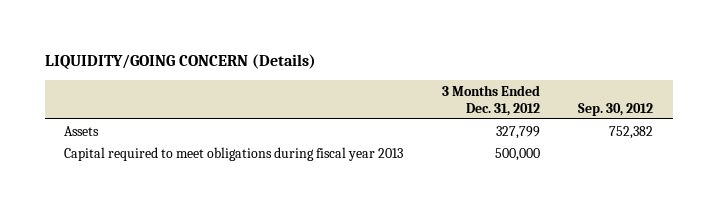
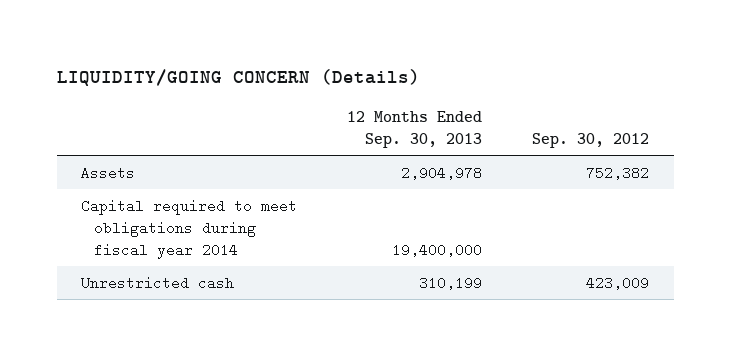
- | 3 Months Ended Dec. 31, 2012 | Sep. 30, 2012
+ | 12 Months Ended Sep. 30, 2013 | Sep. 30, 2012
- Capital required to meet obligations during fiscal year 2013 | 500,000 |
+ Capital required to meet obligations during fiscal year 2014 | 19,400,000 |
+ Unrestricted cash | 310,199 | 423,009

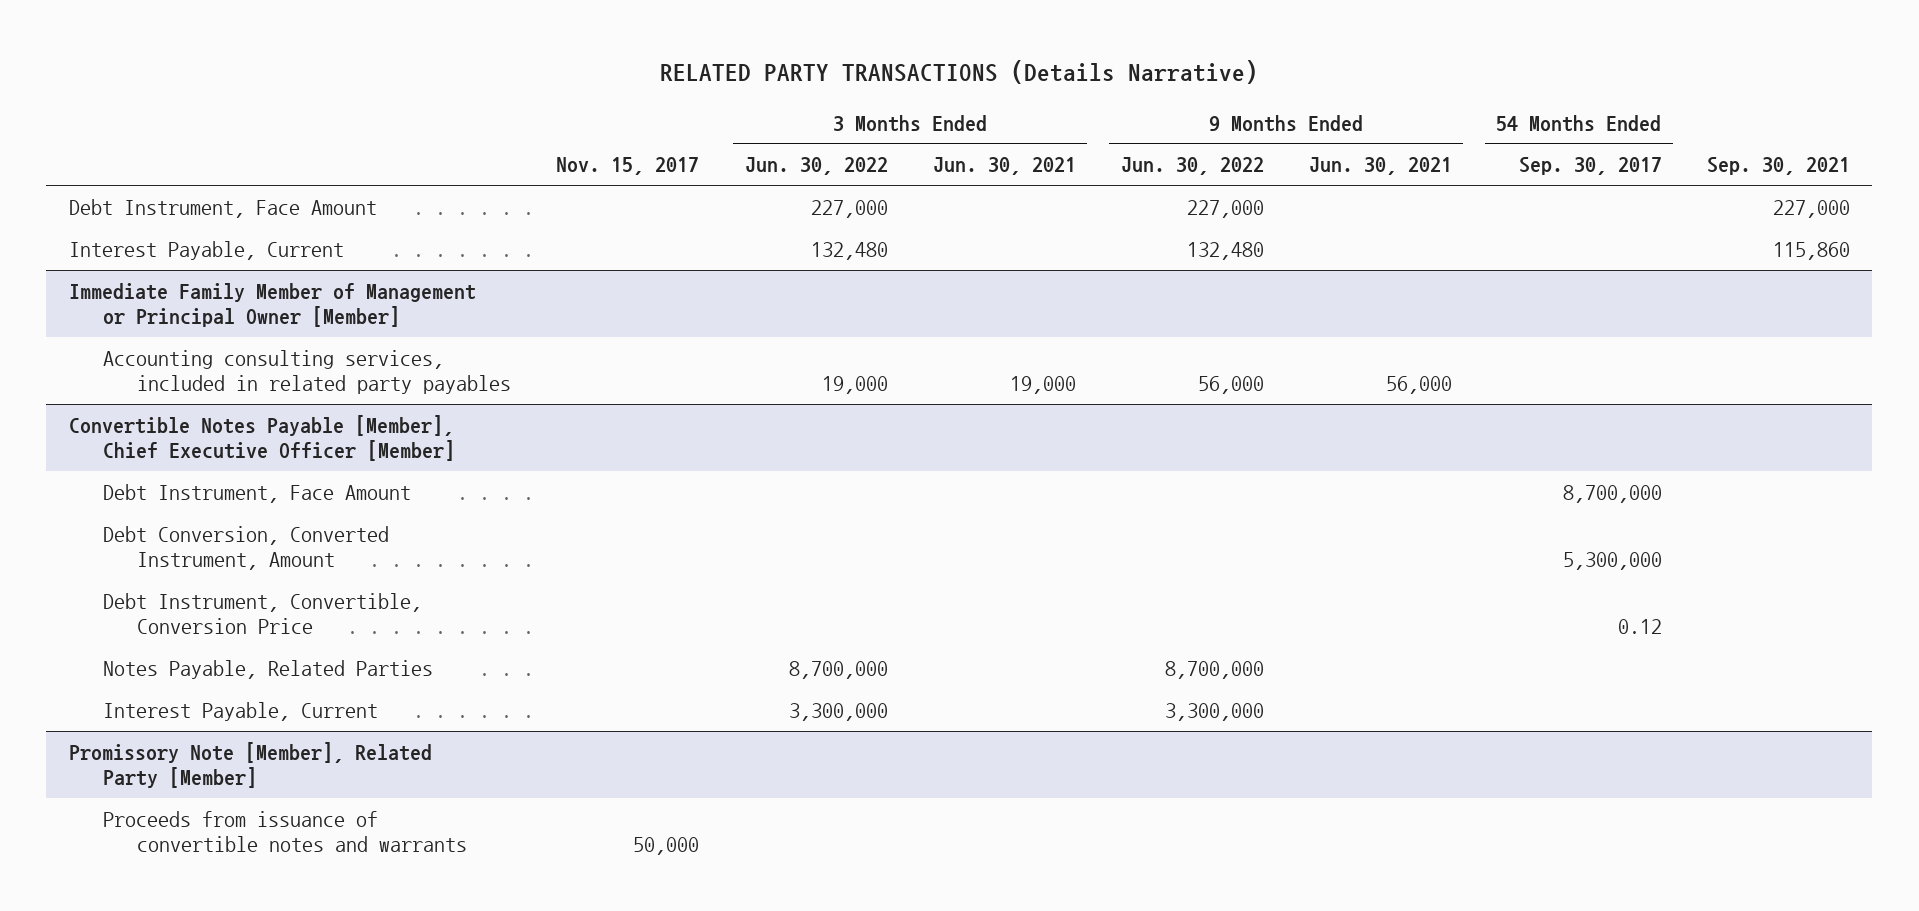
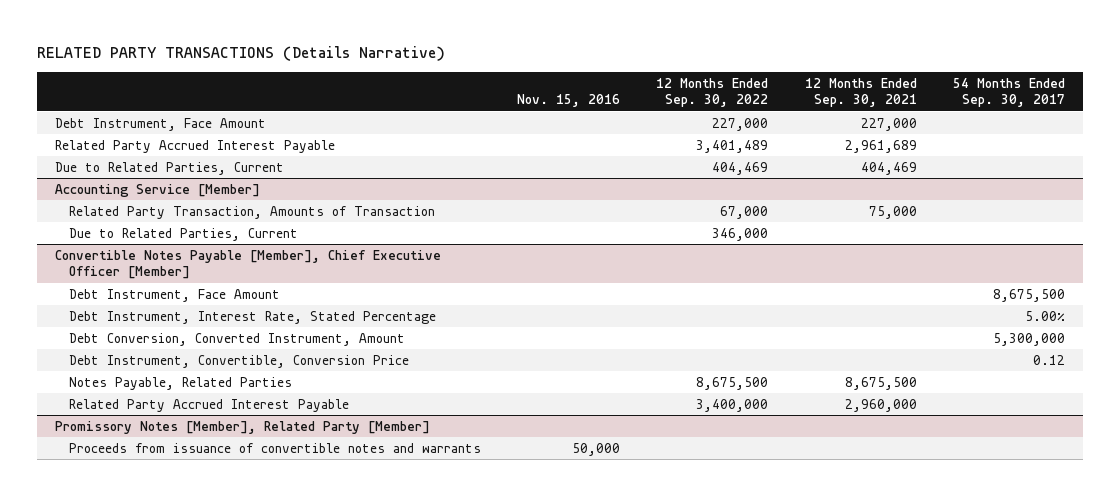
- | Nov. 15, 2017 | 3 Months Ended Jun. 30, 2022 | 3 Months Ended Jun. 30, 2021 | 9 Months Ended Jun. 30, 2022 | 9 Months Ended Jun. 30, 2021 | 54 Months Ended Sep. 30, 2017 | Sep. 30, 2021
+ | Nov. 15, 2016 | 12 Months Ended Sep. 30, 2022 | 12 Months Ended Sep. 30, 2021 | 54 Months Ended Sep. 30, 2017
- Interest Payable, Current | | 132,480 | | 132,480 | | | 115,860
- Immediate Family Member of Management or Principal Owner [Member]
- Accounting consulting services, included in related party payables | | 19,000 | 19,000 | 56,000 | 56,000 | |
+ Related Party Accrued Interest Payable | | 3,401,489 | 2,961,689 |
+ Due to Related Parties, Current | | 404,469 | 404,469 |
+ Accounting Service [Member]
+ Related Party Transaction, Amounts of Transaction | | 67,000 | 75,000 |
+ Due to Related Parties, Current | | 346,000 | |
@ Convertible Notes Payable [Member], Chief Executive Officer [Member]
- Debt Instrument, Face Amount | | | | | | 8,700,000 |
+ Debt Instrument, Face Amount | | | | 8,675,500
+ Debt Instrument, Interest Rate, Stated Percentage | | | | 5.00%
- Interest Payable, Current | | 3,300,000 | | 3,300,000 | | |
- Promissory Note [Member], Related Party [Member]
@ Convertible Notes Payable [Member], Chief Executive Officer [Member]
+ Related Party Accrued Interest Payable | | 3,400,000 | 2,960,000 |
+ Promissory Notes [Member], Related Party [Member]

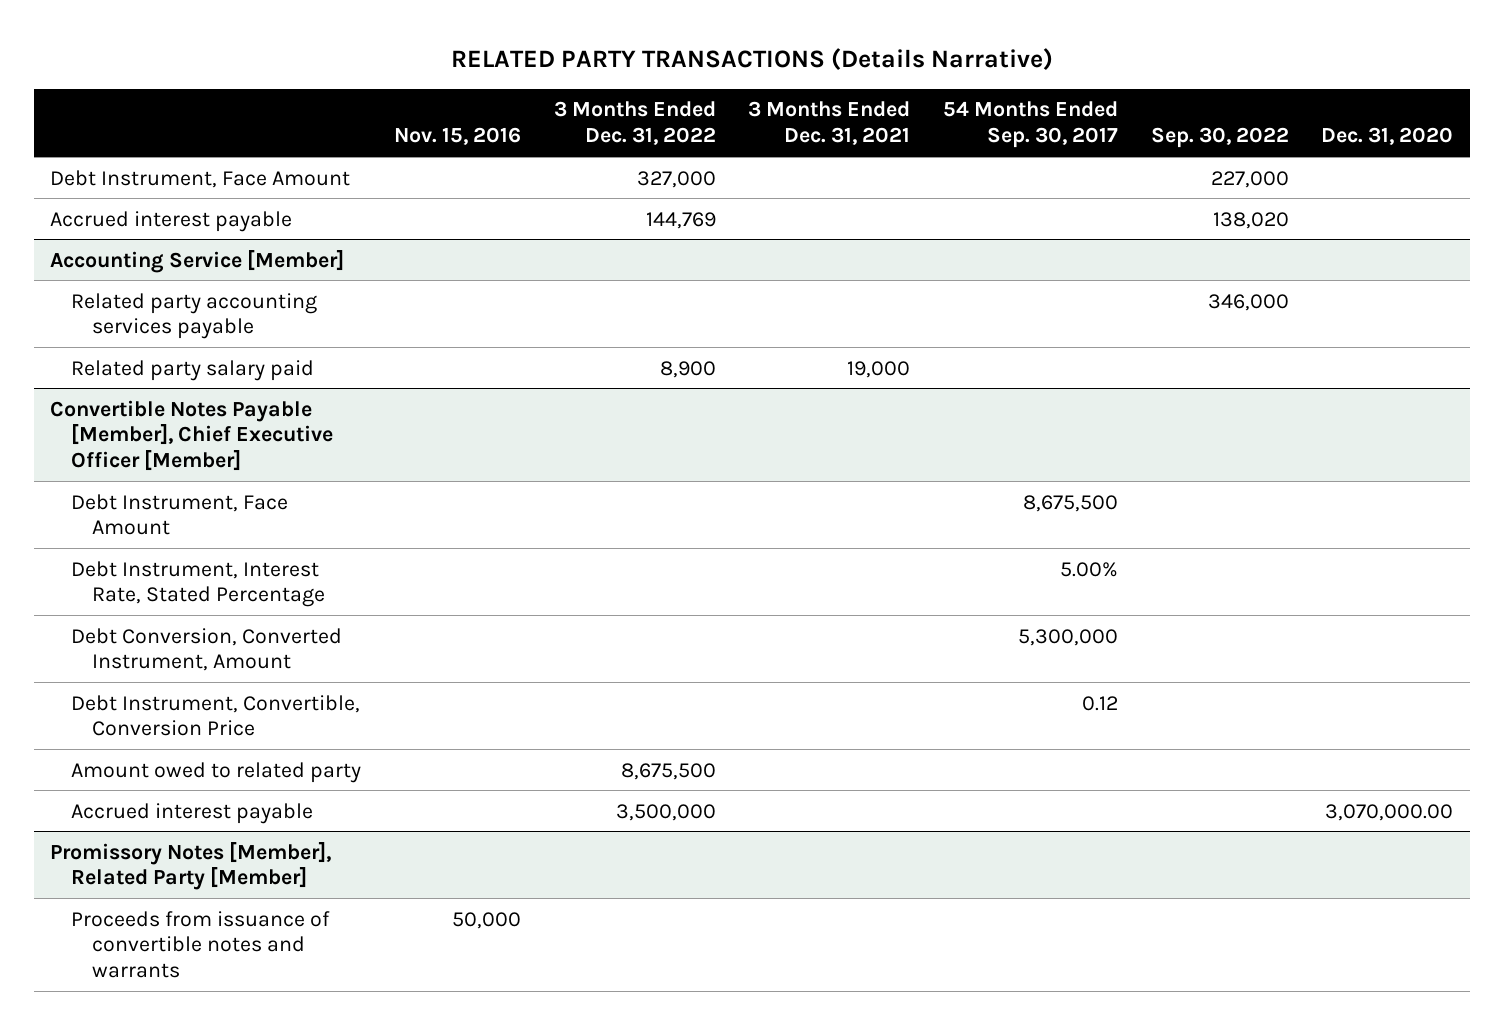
- | Nov. 15, 2016 | 12 Months Ended Sep. 30, 2022 | 12 Months Ended Sep. 30, 2021 | 54 Months Ended Sep. 30, 2017
+ | Nov. 15, 2016 | 3 Months Ended Dec. 31, 2022 | 3 Months Ended Dec. 31, 2021 | 54 Months Ended Sep. 30, 2017 | Sep. 30, 2022 | Dec. 31, 2020
- Related Party Accrued Interest Payable | | 3,401,489 | 2,961,689 |
- Due to Related Parties, Current | | 404,469 | 404,469 |
+ Accrued interest payable | | 144,769 | | | 138,020 |
@ Accounting Service [Member]
- Related Party Transaction, Amounts of Transaction | | 67,000 | 75,000 |
- Due to Related Parties, Current | | 346,000 | |
+ Related party accounting services payable | | | | | 346,000 |
+ Related party salary paid | | 8,900 | 19,000 | | |
@ Convertible Notes Payable [Member], Chief Executive Officer [Member]
- Notes Payable, Related Parties | | 8,675,500 | 8,675,500 |
- Related Party Accrued Interest Payable | | 3,400,000 | 2,960,000 |
+ Amount owed to related party | | 8,675,500 | | | |
+ Accrued interest payable | | 3,500,000 | | | | 3,070,000.00

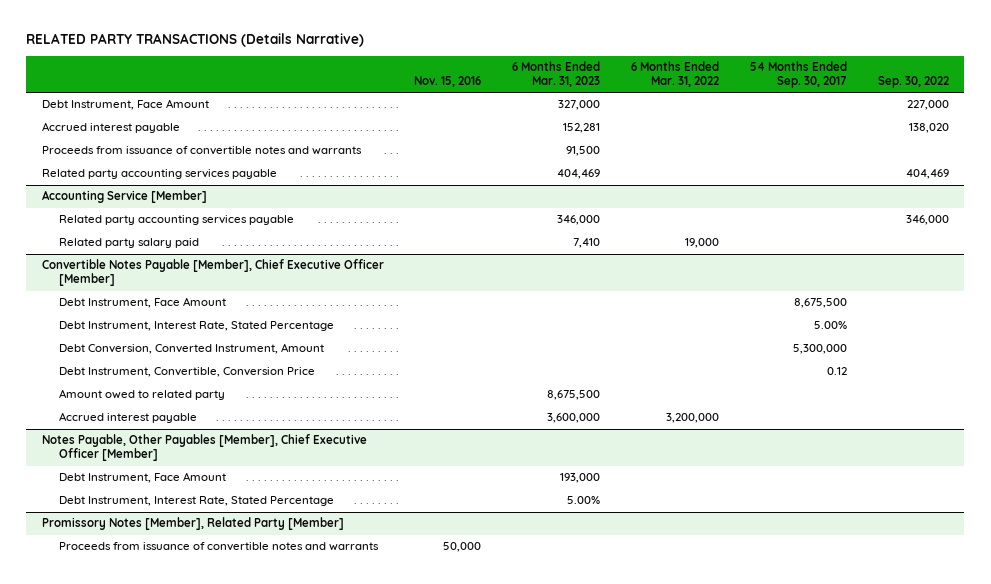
- | Nov. 15, 2016 | 3 Months Ended Dec. 31, 2022 | 3 Months Ended Dec. 31, 2021 | 54 Months Ended Sep. 30, 2017 | Sep. 30, 2022 | Dec. 31, 2020
+ | Nov. 15, 2016 | 6 Months Ended Mar. 31, 2023 | 6 Months Ended Mar. 31, 2022 | 54 Months Ended Sep. 30, 2017 | Sep. 30, 2022
+ Proceeds from issuance of convertible notes and warrants | | 91,500 | | |
+ Related party accounting services payable | | 404,469 | | | 404,469
+ Notes Payable, Other Payables [Member], Chief Executive Officer [Member]
+ Debt Instrument, Face Amount | | 193,000 | | |
+ Debt Instrument, Interest Rate, Stated Percentage | | 5.00% | | |

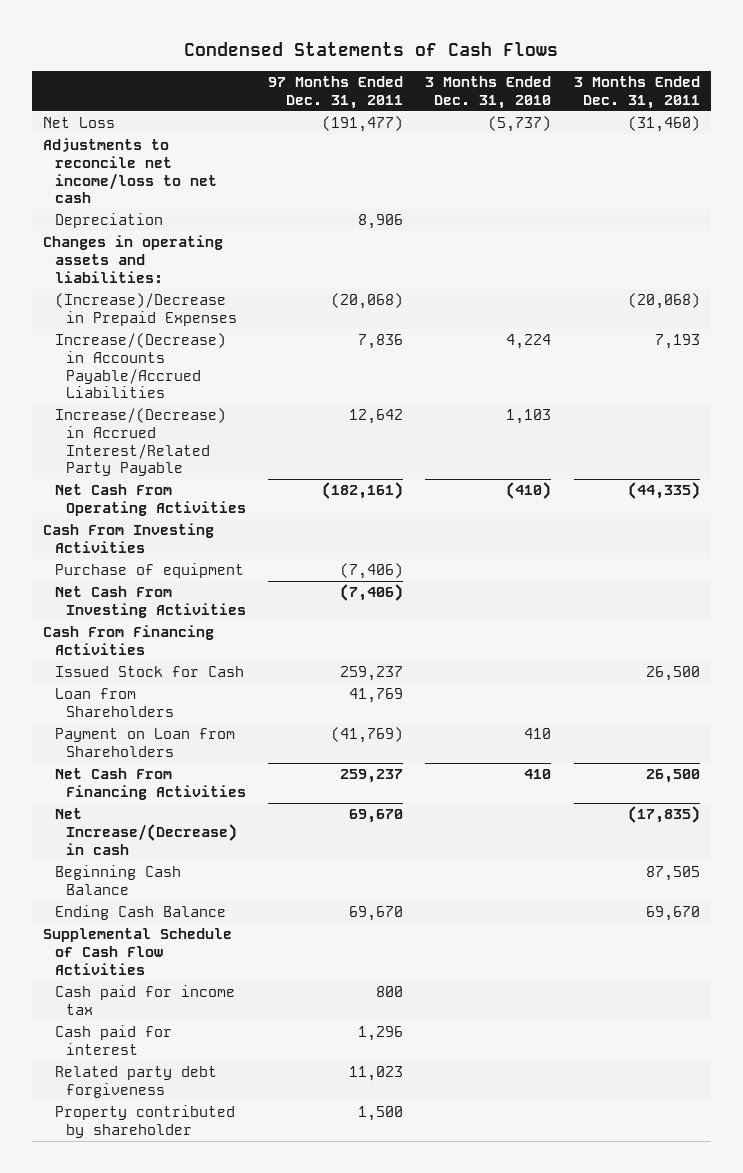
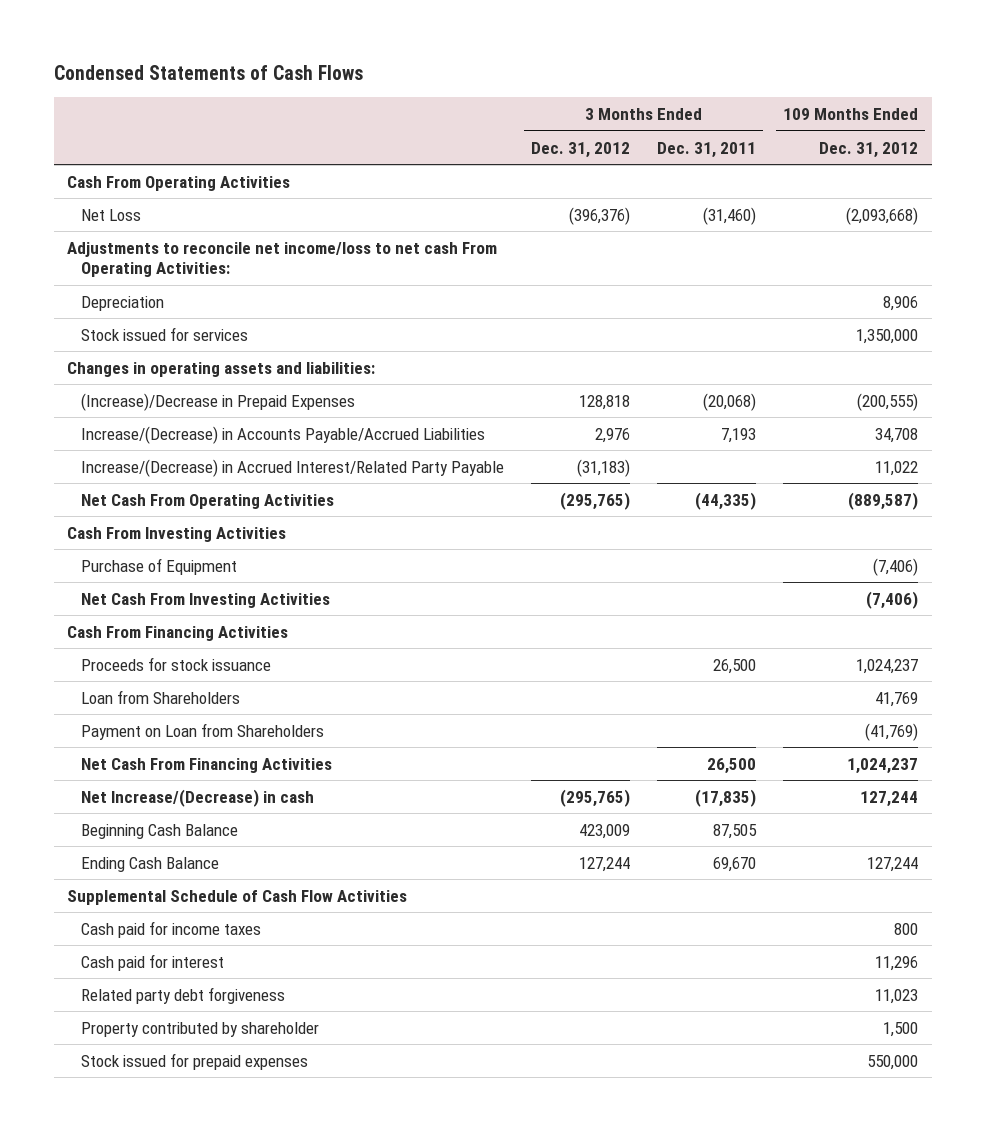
- | 97 Months Ended Dec. 31, 2011 | 3 Months Ended Dec. 31, 2010 | 3 Months Ended Dec. 31, 2011
+ | 3 Months Ended Dec. 31, 2012 | 3 Months Ended Dec. 31, 2011 | 109 Months Ended Dec. 31, 2012
+ Cash From Operating Activities
- Adjustments to reconcile net income/loss to net cash
+ Adjustments to reconcile net income/loss to net cash From Operating Activities:
+ Stock issued for services | | | 1,350,000
- Purchase of equipment | (7,406) | |
+ Purchase of Equipment | | | (7,406)
- Issued Stock for Cash | 259,237 | | 26,500
+ Proceeds for stock issuance | | 26,500 | 1,024,237
- Cash paid for income tax | 800 | |
+ Cash paid for income taxes | | | 800
+ Stock issued for prepaid expenses | | | 550,000

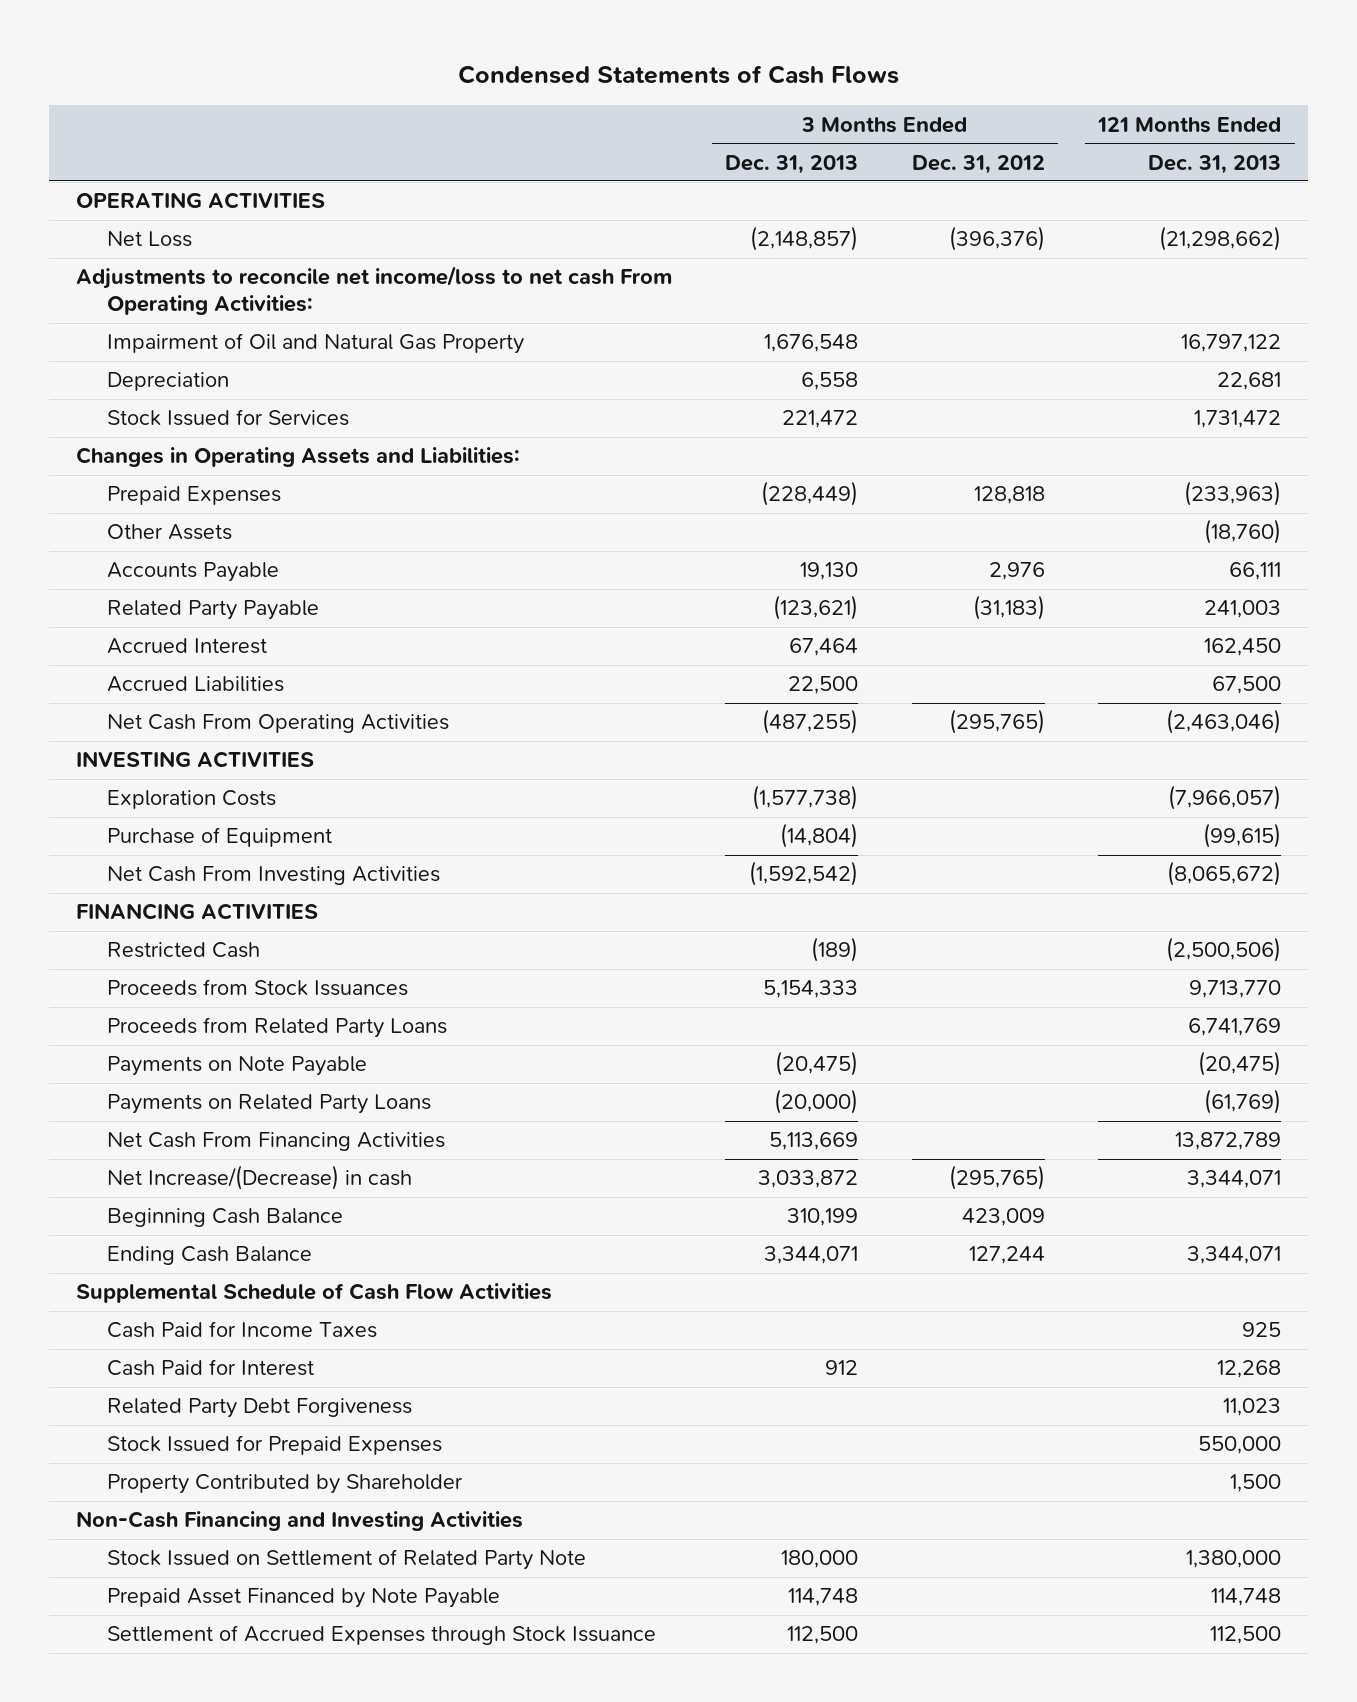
- | 3 Months Ended Dec. 31, 2012 | 3 Months Ended Dec. 31, 2011 | 109 Months Ended Dec. 31, 2012
+ | 3 Months Ended Dec. 31, 2013 | 3 Months Ended Dec. 31, 2012 | 121 Months Ended Dec. 31, 2013
- Cash From Operating Activities
+ OPERATING ACTIVITIES
+ Impairment of Oil and Natural Gas Property | 1,676,548 | | 16,797,122
- Stock issued for services | | | 1,350,000
- Changes in operating assets and liabilities:
- (Increase)/Decrease in Prepaid Expenses | 128,818 | (20,068) | (200,555)
- Increase/(Decrease) in Accounts Payable/Accrued Liabilities | 2,976 | 7,193 | 34,708
- Increase/(Decrease) in Accrued Interest/Related Party Payable | (31,183) | | 11,022
+ Stock Issued for Services | 221,472 | | 1,731,472
+ Changes in Operating Assets and Liabilities:
+ Prepaid Expenses | (228,449) | 128,818 | (233,963)
+ Other Assets | | | (18,760)
+ Accounts Payable | 19,130 | 2,976 | 66,111
+ Related Party Payable | (123,621) | (31,183) | 241,003
+ Accrued Interest | 67,464 | | 162,450
+ Accrued Liabilities | 22,500 | | 67,500
- Cash From Investing Activities
+ INVESTING ACTIVITIES
+ Exploration Costs | (1,577,738) | | (7,966,057)
- Cash From Financing Activities
- Proceeds for stock issuance | | 26,500 | 1,024,237
- Loan from Shareholders | | | 41,769
- Payment on Loan from Shareholders | | | (41,769)
+ FINANCING ACTIVITIES
+ Restricted Cash | (189) | | (2,500,506)
+ Proceeds from Stock Issuances | 5,154,333 | | 9,713,770
+ Proceeds from Related Party Loans | | | 6,741,769
+ Payments on Note Payable | (20,475) | | (20,475)
+ Payments on Related Party Loans | (20,000) | | (61,769)
- Cash paid for income taxes | | | 800
- Cash paid for interest | | | 11,296
- Related party debt forgiveness | | | 11,023
- Property contributed by shareholder | | | 1,500
- Stock issued for prepaid expenses | | | 550,000
+ Cash Paid for Income Taxes | | | 925
+ Cash Paid for Interest | 912 | | 12,268
+ Related Party Debt Forgiveness | | | 11,023
+ Stock Issued for Prepaid Expenses | | | 550,000
+ Property Contributed by Shareholder | | | 1,500
+ Non-Cash Financing and Investing Activities
+ Stock Issued on Settlement of Related Party Note | 180,000 | | 1,380,000
+ Prepaid Asset Financed by Note Payable | 114,748 | | 114,748
+ Settlement of Accrued Expenses through Stock Issuance | 112,500 | | 112,500

